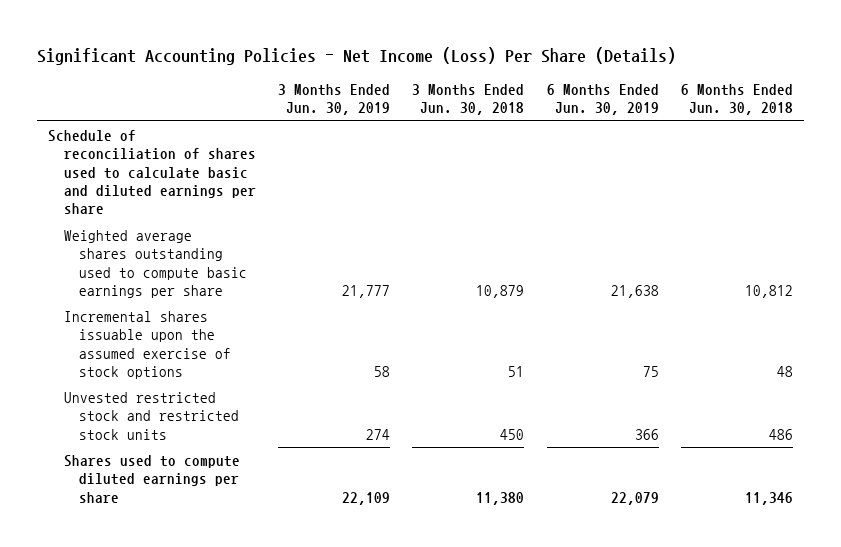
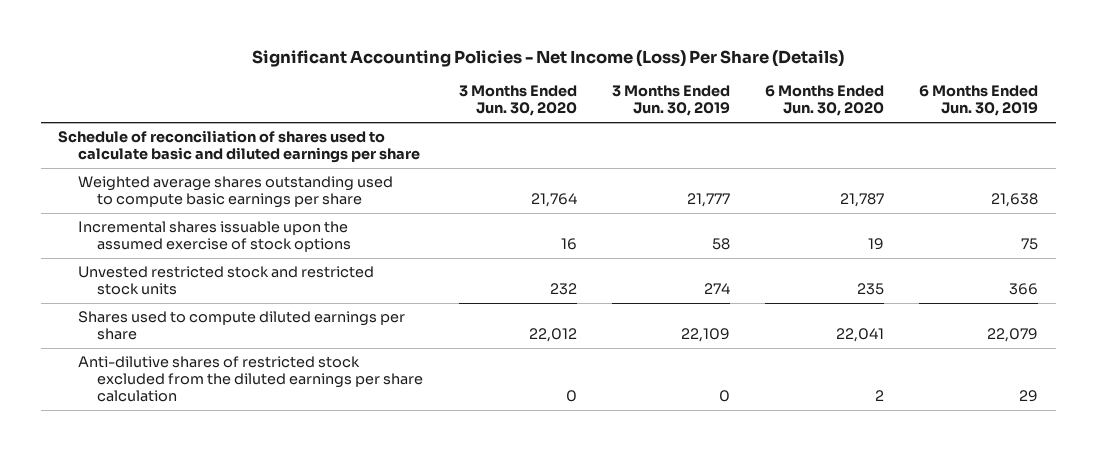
- | 3 Months Ended Jun. 30, 2019 | 3 Months Ended Jun. 30, 2018 | 6 Months Ended Jun. 30, 2019 | 6 Months Ended Jun. 30, 2018
+ | 3 Months Ended Jun. 30, 2020 | 3 Months Ended Jun. 30, 2019 | 6 Months Ended Jun. 30, 2020 | 6 Months Ended Jun. 30, 2019
+ Anti-dilutive shares of restricted stock excluded from the diluted earnings per share calculation | 0 | 0 | 2 | 29

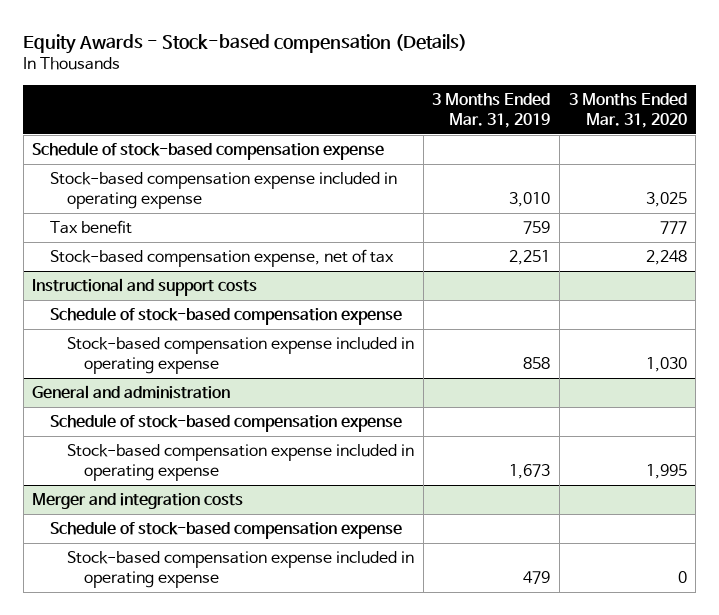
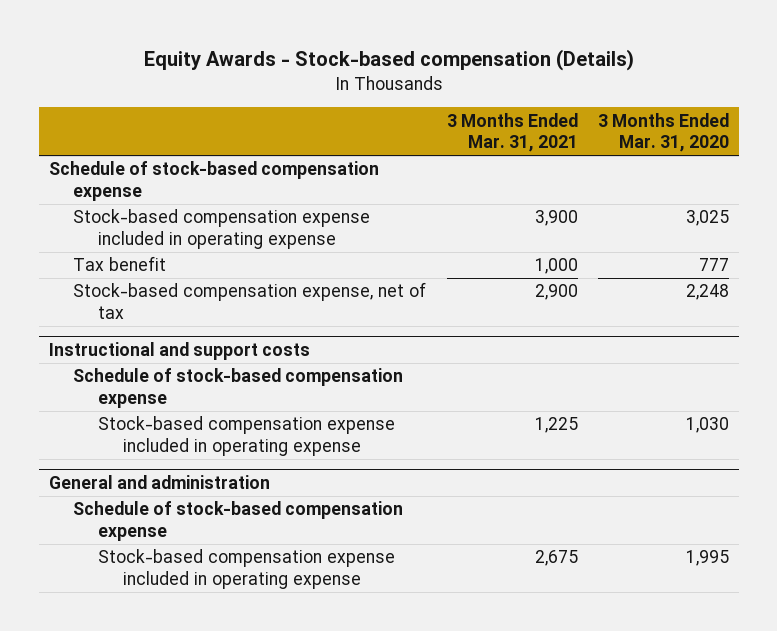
- | 3 Months Ended Mar. 31, 2019 | 3 Months Ended Mar. 31, 2020
+ | 3 Months Ended Mar. 31, 2021 | 3 Months Ended Mar. 31, 2020
- Merger and integration costs
- Schedule of stock-based compensation expense
- Stock-based compensation expense included in operating expense | 479 | 0

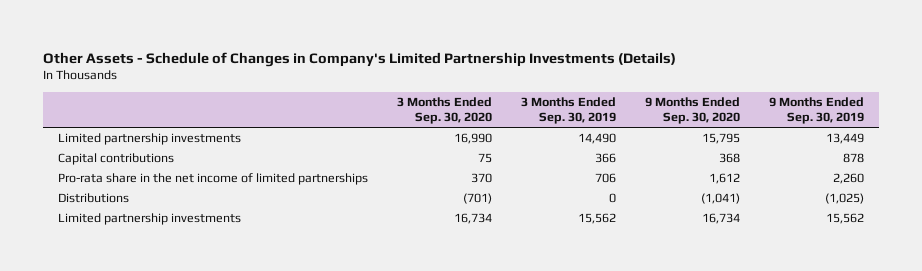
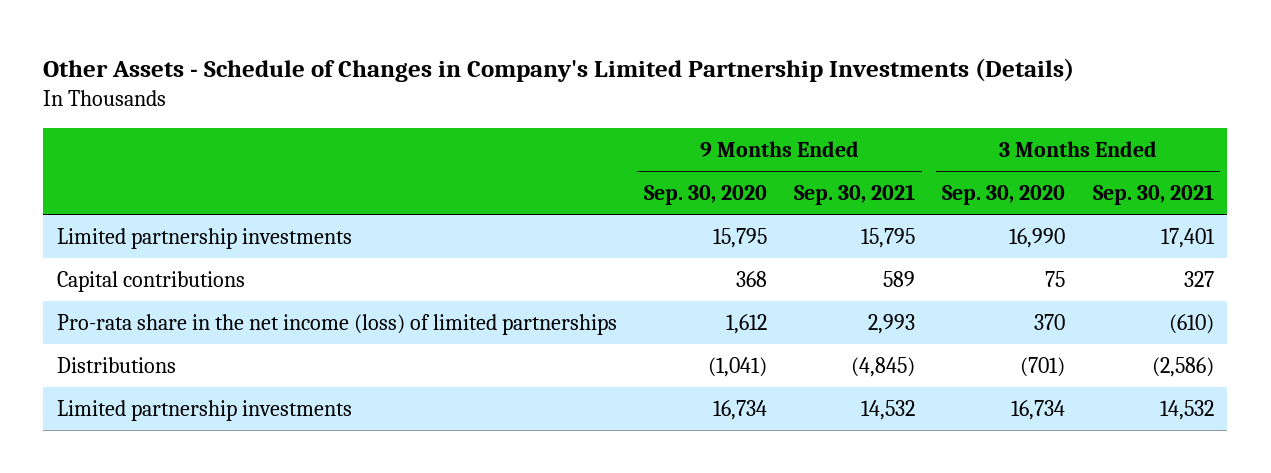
- | 3 Months Ended Sep. 30, 2020 | 3 Months Ended Sep. 30, 2019 | 9 Months Ended Sep. 30, 2020 | 9 Months Ended Sep. 30, 2019
+ | 9 Months Ended Sep. 30, 2020 | 9 Months Ended Sep. 30, 2021 | 3 Months Ended Sep. 30, 2020 | 3 Months Ended Sep. 30, 2021
- Pro-rata share in the net income of limited partnerships | 370 | 706 | 1,612 | 2,260
+ Pro-rata share in the net income (loss) of limited partnerships | 1,612 | 2,993 | 370 | (610)

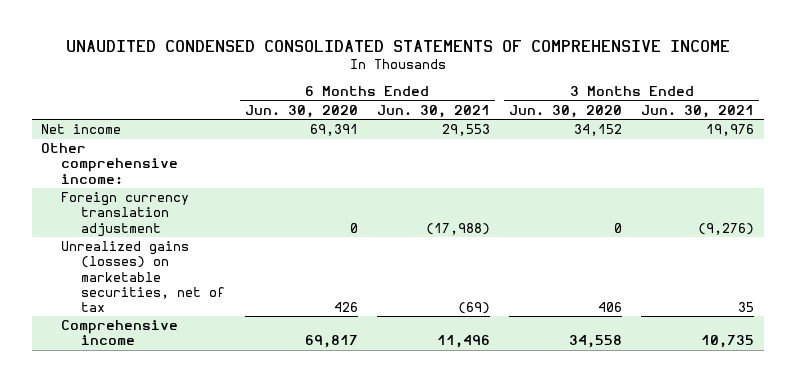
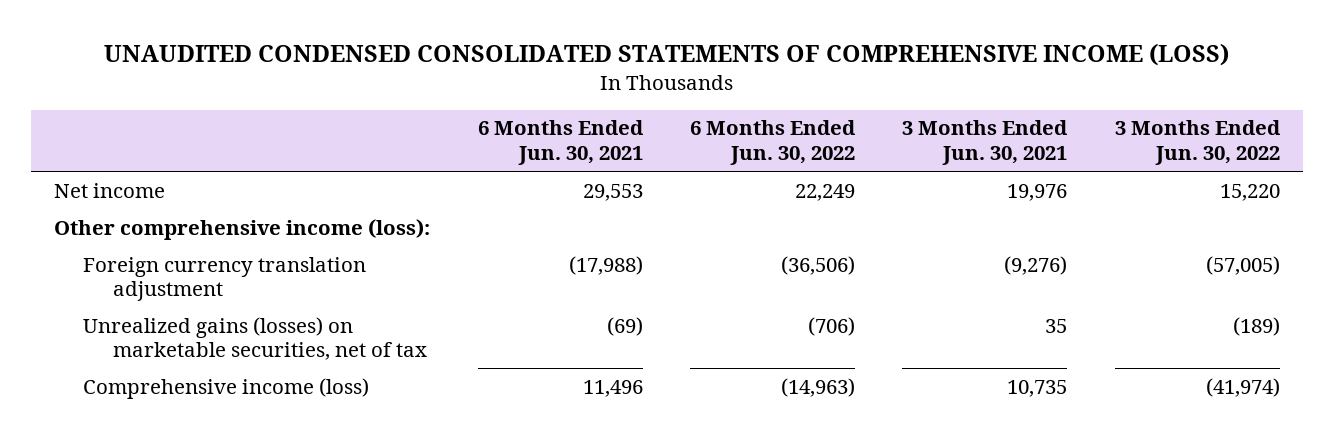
- UNAUDITED CONDENSED CONSOLIDATED STATEMENTS OF COMPREHENSIVE INCOME
+ UNAUDITED CONDENSED CONSOLIDATED STATEMENTS OF COMPREHENSIVE INCOME (LOSS)
- | 6 Months Ended Jun. 30, 2020 | 6 Months Ended Jun. 30, 2021 | 3 Months Ended Jun. 30, 2020 | 3 Months Ended Jun. 30, 2021
+ | 6 Months Ended Jun. 30, 2021 | 6 Months Ended Jun. 30, 2022 | 3 Months Ended Jun. 30, 2021 | 3 Months Ended Jun. 30, 2022
- Other comprehensive income:
+ Other comprehensive income (loss):
- Comprehensive income | 69,817 | 11,496 | 34,558 | 10,735
+ Comprehensive income (loss) | 11,496 | (14,963) | 10,735 | (41,974)

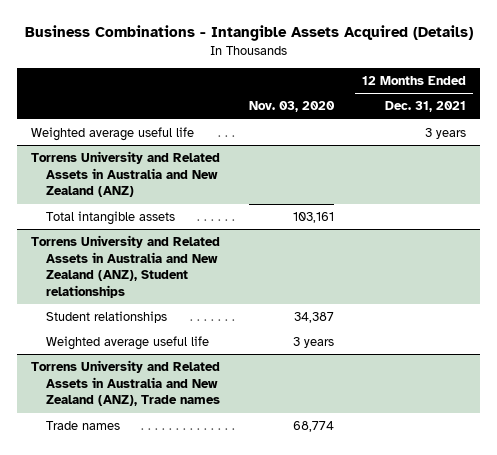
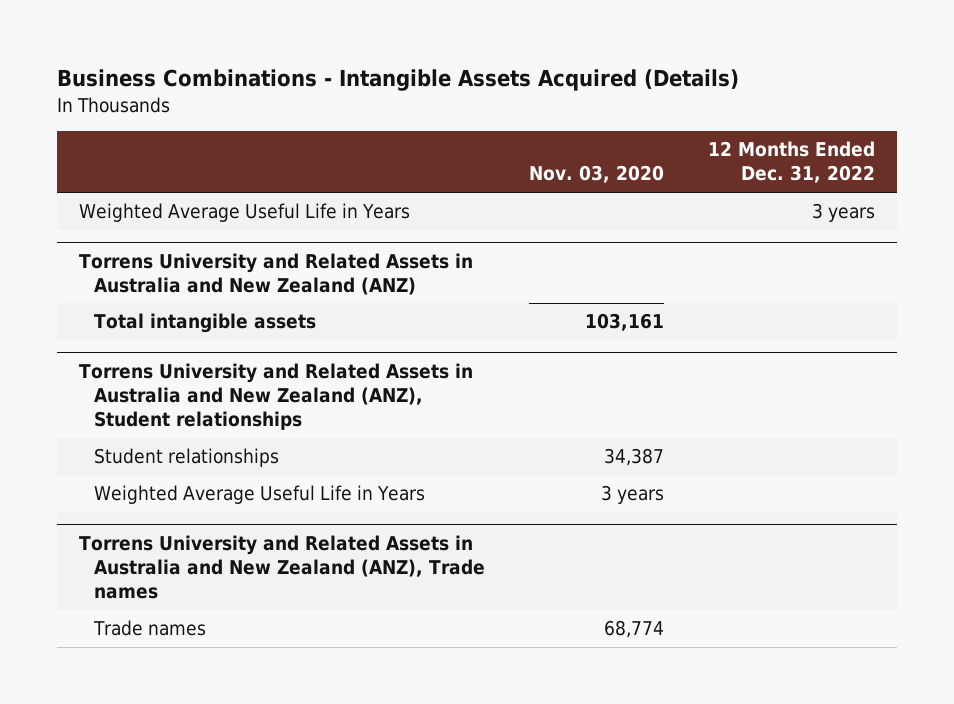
- | Nov. 03, 2020 | 12 Months Ended Dec. 31, 2021
+ | Nov. 03, 2020 | 12 Months Ended Dec. 31, 2022
- Weighted average useful life | | 3 years
+ Weighted Average Useful Life in Years | | 3 years
@ Torrens University and Related Assets in Australia and New Zealand (ANZ), Student relationships
- Weighted average useful life | 3 years |
+ Weighted Average Useful Life in Years | 3 years |

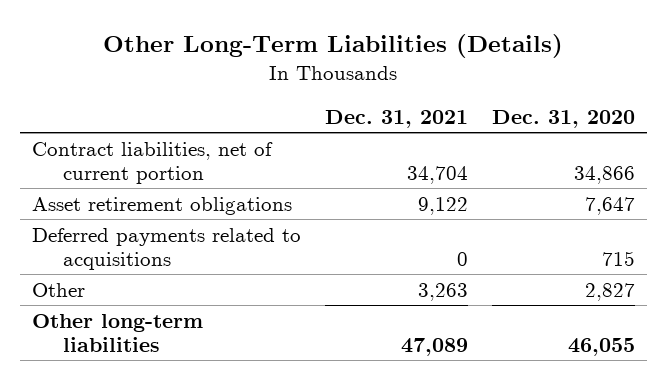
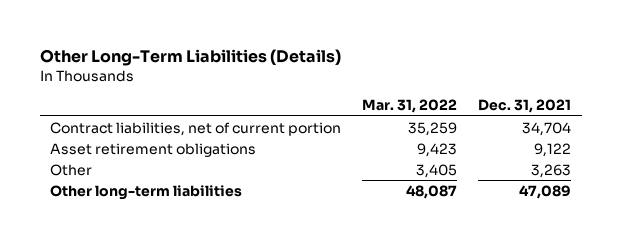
- | Dec. 31, 2021 | Dec. 31, 2020
+ | Mar. 31, 2022 | Dec. 31, 2021
- Deferred payments related to acquisitions | 0 | 715

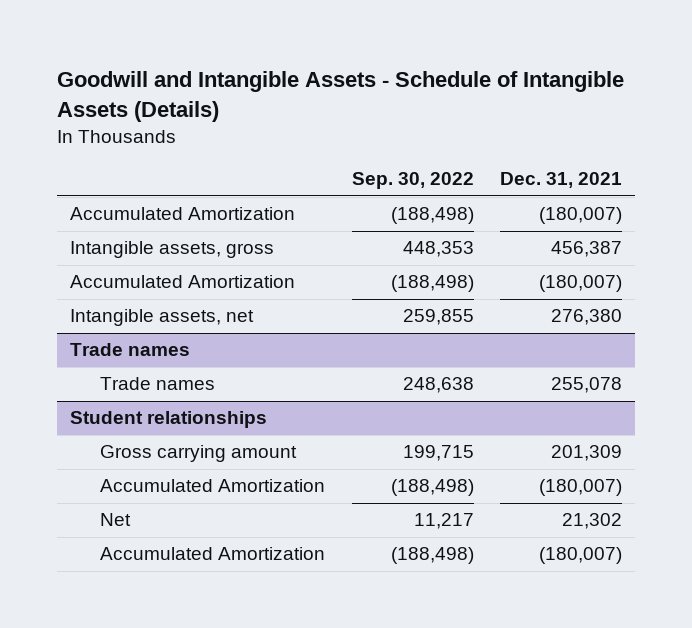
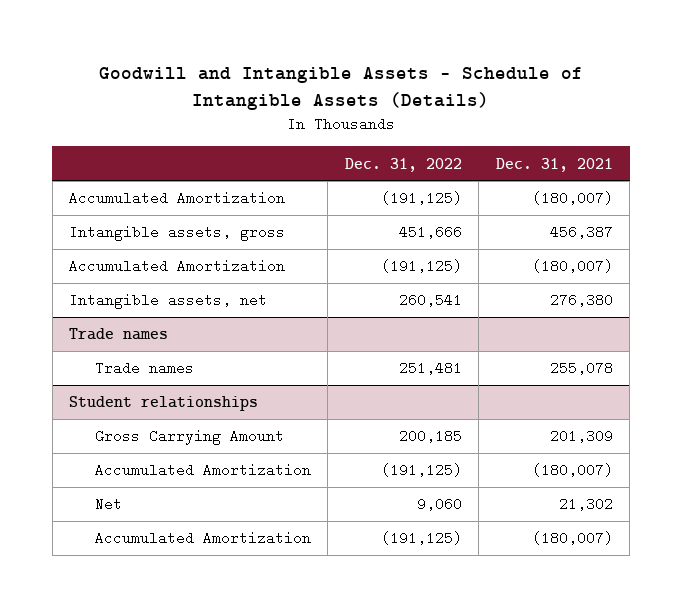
- | Sep. 30, 2022 | Dec. 31, 2021
+ | Dec. 31, 2022 | Dec. 31, 2021
@ Student relationships
- Gross carrying amount | 199,715 | 201,309
+ Gross Carrying Amount | 200,185 | 201,309

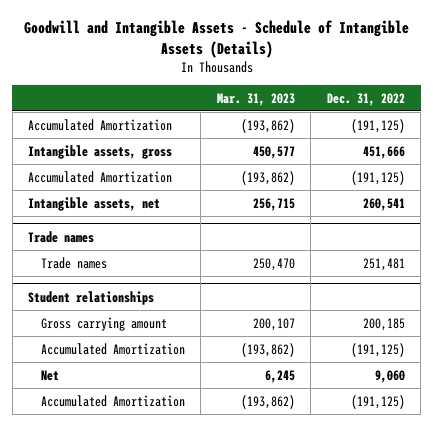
- | Dec. 31, 2022 | Dec. 31, 2021
+ | Mar. 31, 2023 | Dec. 31, 2022
@ Student relationships
- Gross Carrying Amount | 200,185 | 201,309
+ Gross carrying amount | 200,107 | 200,185

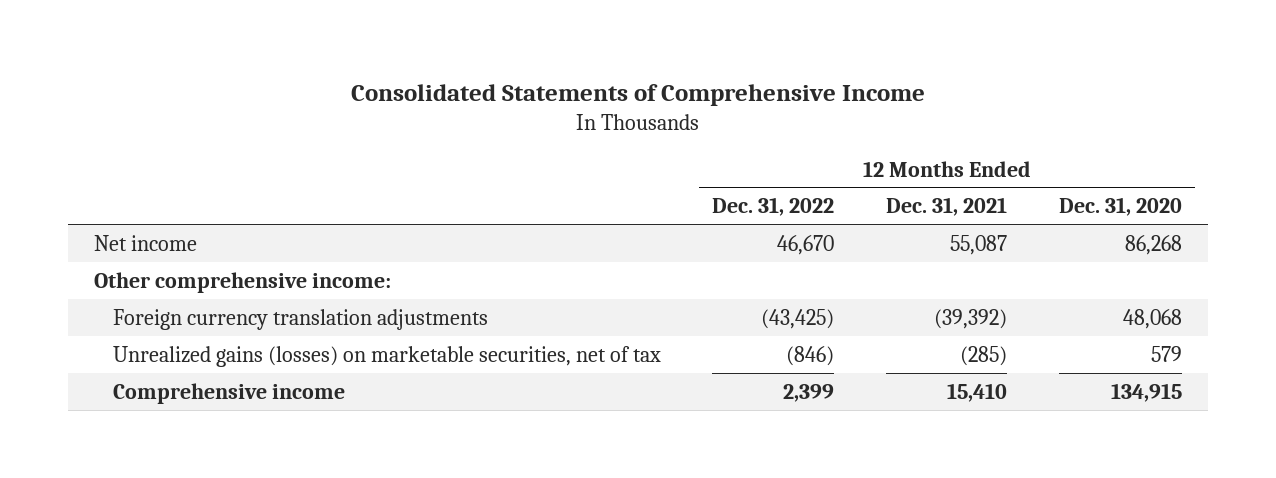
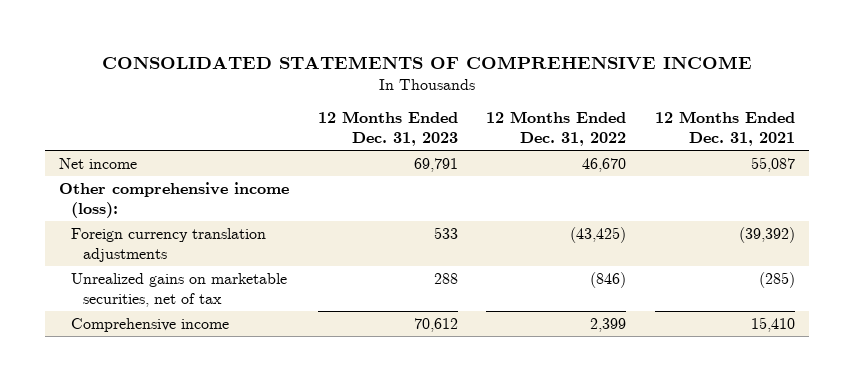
- Consolidated Statements of Comprehensive Income
+ CONSOLIDATED STATEMENTS OF COMPREHENSIVE INCOME
- | 12 Months Ended Dec. 31, 2022 | 12 Months Ended Dec. 31, 2021 | 12 Months Ended Dec. 31, 2020
+ | 12 Months Ended Dec. 31, 2023 | 12 Months Ended Dec. 31, 2022 | 12 Months Ended Dec. 31, 2021
- Other comprehensive income:
+ Other comprehensive income (loss):
- Unrealized gains (losses) on marketable securities, net of tax | (846) | (285) | 579
+ Unrealized gains on marketable securities, net of tax | 288 | (846) | (285)

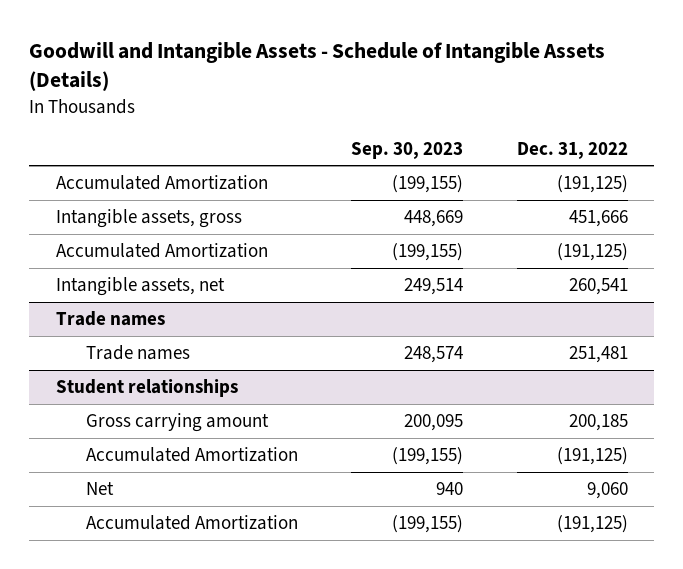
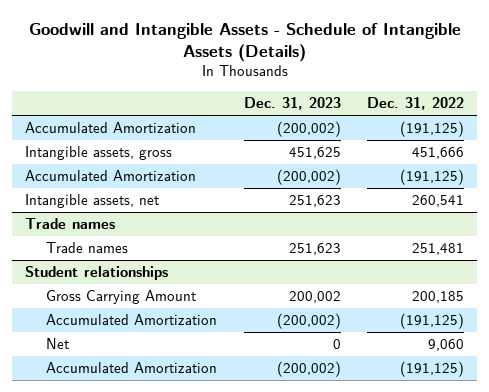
- | Sep. 30, 2023 | Dec. 31, 2022
+ | Dec. 31, 2023 | Dec. 31, 2022
@ Student relationships
- Gross carrying amount | 200,095 | 200,185
+ Gross Carrying Amount | 200,002 | 200,185

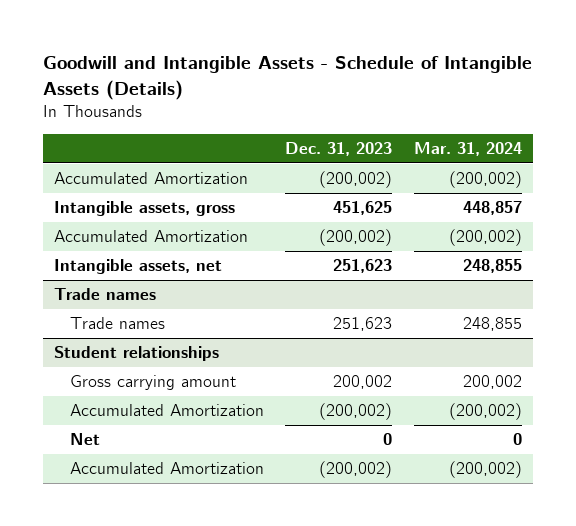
- | Dec. 31, 2023 | Dec. 31, 2022
+ | Dec. 31, 2023 | Mar. 31, 2024
@ Student relationships
- Gross Carrying Amount | 200,002 | 200,185
+ Gross carrying amount | 200,002 | 200,002

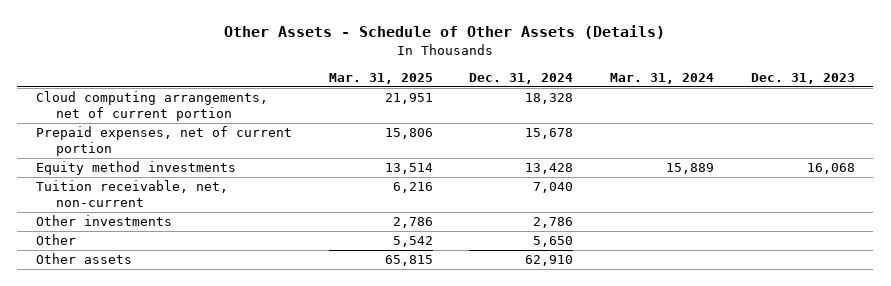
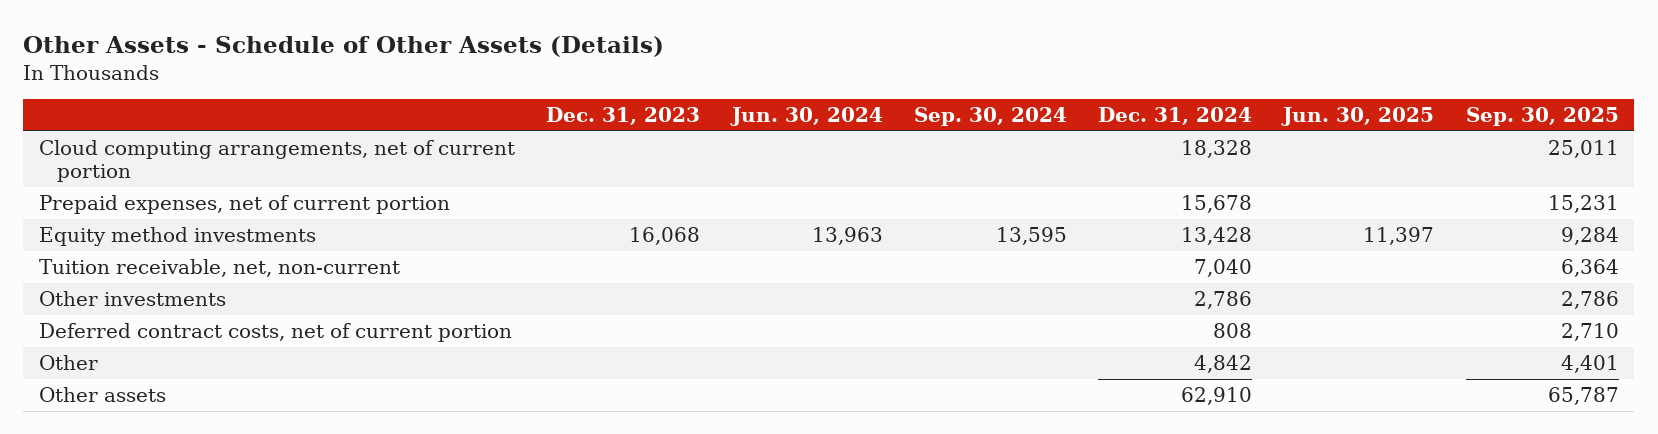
- | Mar. 31, 2025 | Dec. 31, 2024 | Mar. 31, 2024 | Dec. 31, 2023
+ | Dec. 31, 2023 | Jun. 30, 2024 | Sep. 30, 2024 | Dec. 31, 2024 | Jun. 30, 2025 | Sep. 30, 2025
- Other | 5,542 | 5,650 | |
+ Deferred contract costs, net of current portion | | | | 808 | | 2,710
+ Other | | | | 4,842 | | 4,401

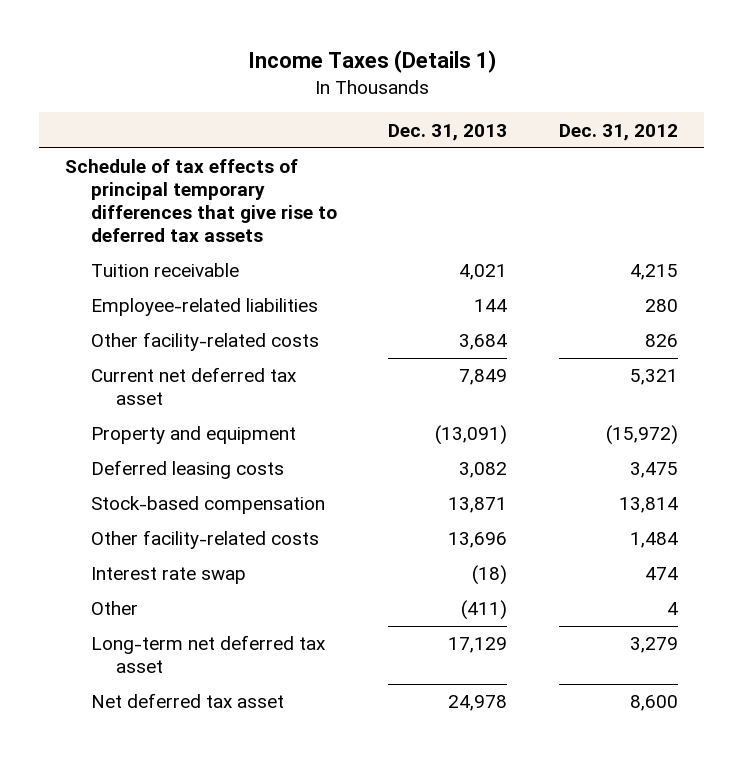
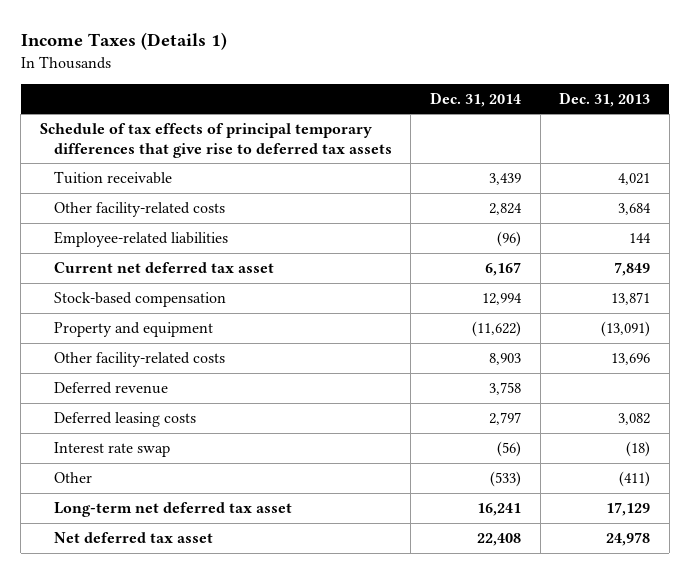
- | Dec. 31, 2013 | Dec. 31, 2012
+ | Dec. 31, 2014 | Dec. 31, 2013
moved down: Employee-related liabilities | (96) | 144
moved down: Property and equipment | (11,622) | (13,091)
+ Deferred revenue | 3,758 |
moved down: Deferred leasing costs | 2,797 | 3,082

